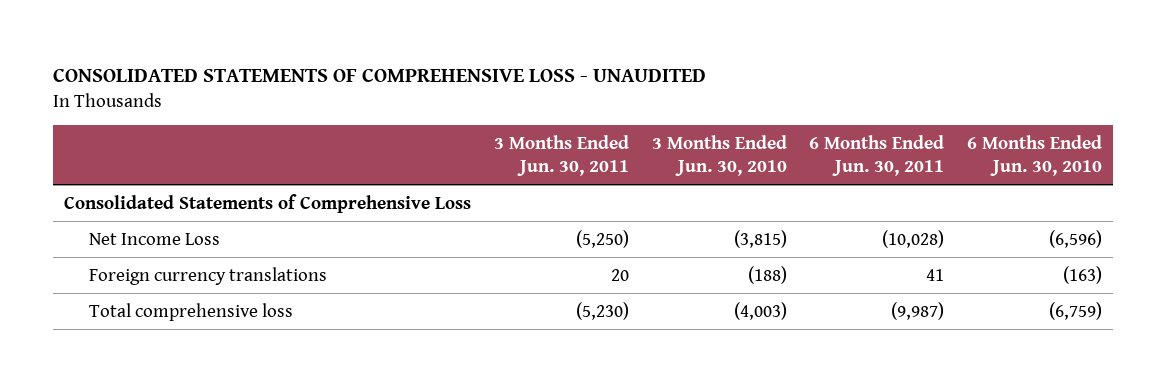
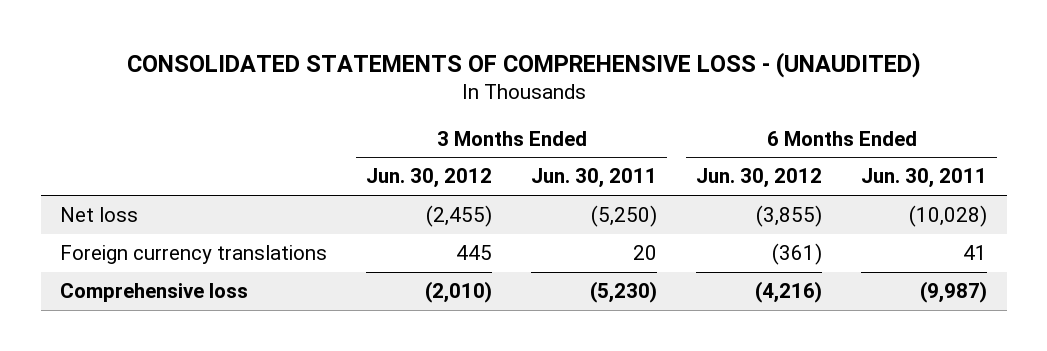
- CONSOLIDATED STATEMENTS OF COMPREHENSIVE LOSS - UNAUDITED
+ CONSOLIDATED STATEMENTS OF COMPREHENSIVE LOSS - (UNAUDITED)
- | 3 Months Ended Jun. 30, 2011 | 3 Months Ended Jun. 30, 2010 | 6 Months Ended Jun. 30, 2011 | 6 Months Ended Jun. 30, 2010
+ | 3 Months Ended Jun. 30, 2012 | 3 Months Ended Jun. 30, 2011 | 6 Months Ended Jun. 30, 2012 | 6 Months Ended Jun. 30, 2011
- Consolidated Statements of Comprehensive Loss
- Net Income Loss | (5,250) | (3,815) | (10,028) | (6,596)
+ Net loss | (2,455) | (5,250) | (3,855) | (10,028)
- Total comprehensive loss | (5,230) | (4,003) | (9,987) | (6,759)
+ Comprehensive loss | (2,010) | (5,230) | (4,216) | (9,987)

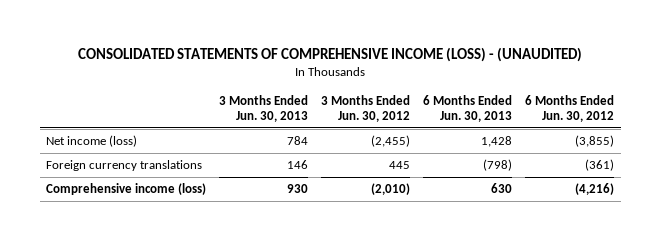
- CONSOLIDATED STATEMENTS OF COMPREHENSIVE LOSS - (UNAUDITED)
+ CONSOLIDATED STATEMENTS OF COMPREHENSIVE INCOME (LOSS) - (UNAUDITED)
- | 3 Months Ended Jun. 30, 2012 | 3 Months Ended Jun. 30, 2011 | 6 Months Ended Jun. 30, 2012 | 6 Months Ended Jun. 30, 2011
+ | 3 Months Ended Jun. 30, 2013 | 3 Months Ended Jun. 30, 2012 | 6 Months Ended Jun. 30, 2013 | 6 Months Ended Jun. 30, 2012
- Net loss | (2,455) | (5,250) | (3,855) | (10,028)
+ Net income (loss) | 784 | (2,455) | 1,428 | (3,855)
- Comprehensive loss | (2,010) | (5,230) | (4,216) | (9,987)
+ Comprehensive income (loss) | 930 | (2,010) | 630 | (4,216)

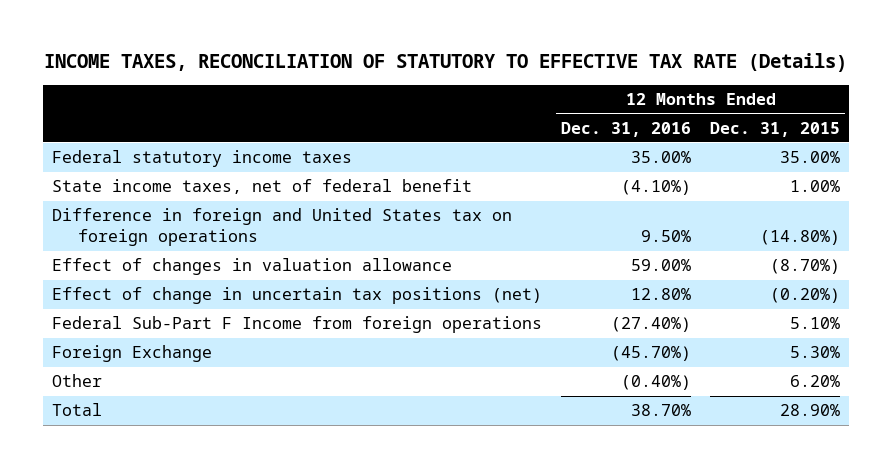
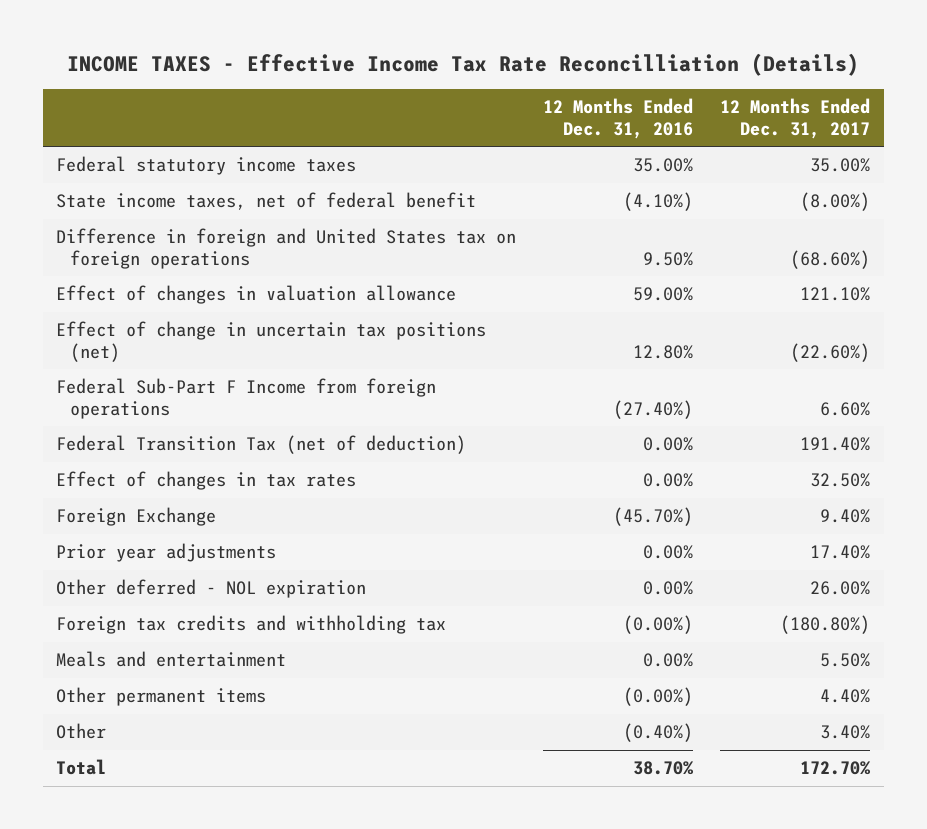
- INCOME TAXES, RECONCILIATION OF STATUTORY TO EFFECTIVE TAX RATE (Details)
+ INCOME TAXES - Effective Income Tax Rate Reconcilliation (Details)
- | 12 Months Ended Dec. 31, 2016 | 12 Months Ended Dec. 31, 2015
+ | 12 Months Ended Dec. 31, 2016 | 12 Months Ended Dec. 31, 2017
+ Federal Transition Tax (net of deduction) | 0.00% | 191.40%
+ Effect of changes in tax rates | 0.00% | 32.50%
+ Prior year adjustments | 0.00% | 17.40%
+ Other deferred - NOL expiration | 0.00% | 26.00%
+ Foreign tax credits and withholding tax | (0.00%) | (180.80%)
+ Meals and entertainment | 0.00% | 5.50%
+ Other permanent items | (0.00%) | 4.40%

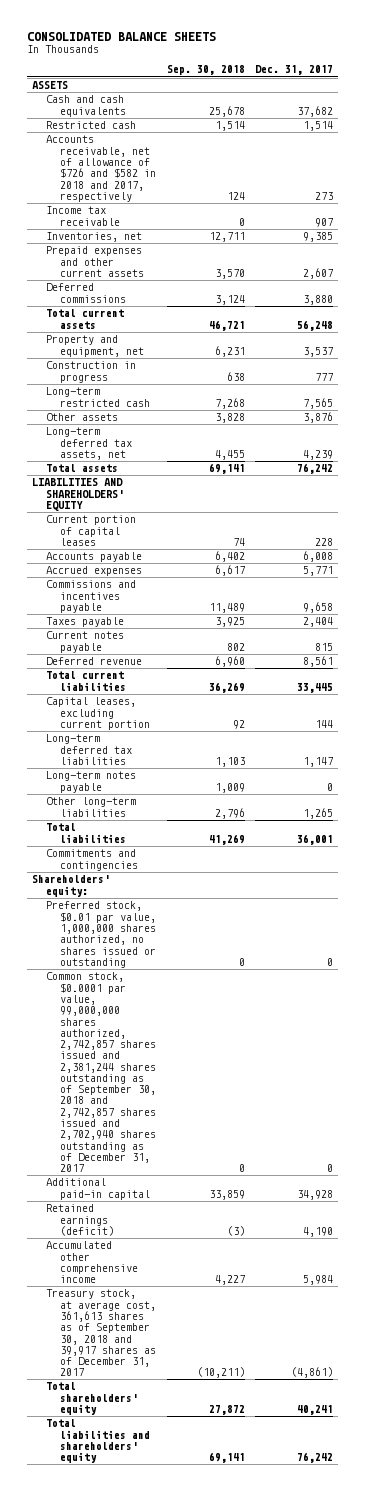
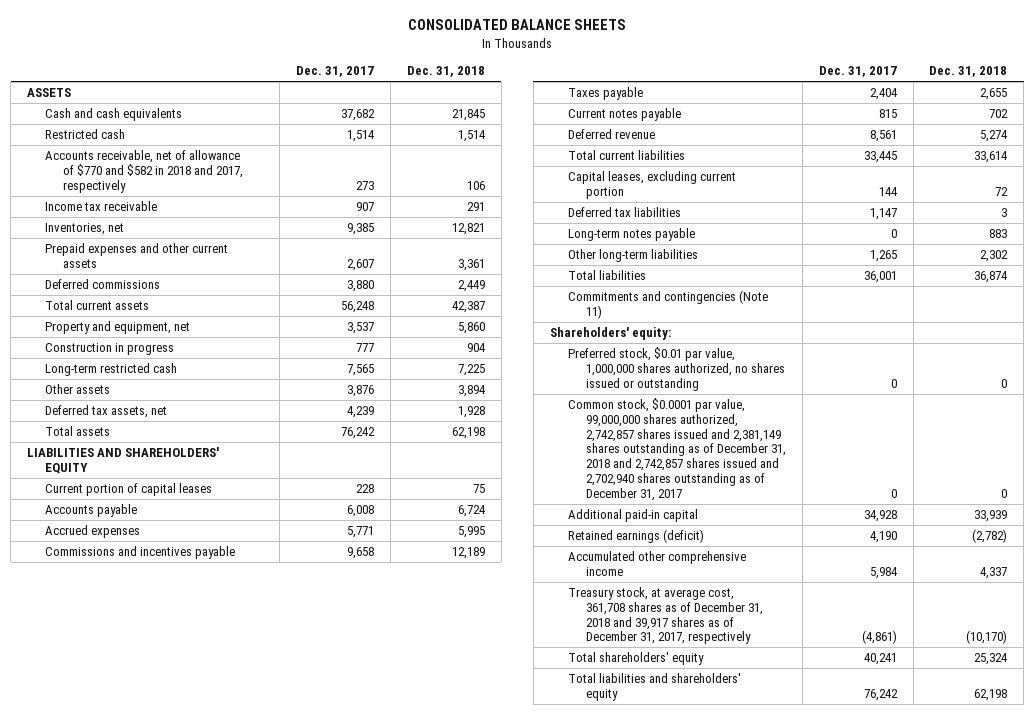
- | Sep. 30, 2018 | Dec. 31, 2017
+ | Dec. 31, 2017 | Dec. 31, 2018
- Accounts receivable, net of allowance of $726 and $582 in 2018 and 2017, respectively | 124 | 273
+ Accounts receivable, net of allowance of $770 and $582 in 2018 and 2017, respectively | 273 | 106
- Long-term deferred tax assets, net | 4,455 | 4,239
+ Deferred tax assets, net | 4,239 | 1,928
- Long-term deferred tax liabilities | 1,103 | 1,147
+ Deferred tax liabilities | 1,147 | 3
- Commitments and contingencies
+ Commitments and contingencies (Note 11)
- Common stock, $0.0001 par value, 99,000,000 shares authorized, 2,742,857 shares issued and 2,381,244 shares outstanding as of September 30, 2018 and 2,742,857 shares issued and 2,702,940 shares outstanding as of December 31, 2017 | 0 | 0
+ Common stock, $0.0001 par value, 99,000,000 shares authorized, 2,742,857 shares issued and 2,381,149 shares outstanding as of December 31, 2018 and 2,742,857 shares issued and 2,702,940 shares outstanding as of December 31, 2017 | 0 | 0
- Treasury stock, at average cost, 361,613 shares as of September 30, 2018 and 39,917 shares as of December 31, 2017 | (10,211) | (4,861)
+ Treasury stock, at average cost, 361,708 shares as of December 31, 2018 and 39,917 shares as of December 31, 2017, respectively | (4,861) | (10,170)

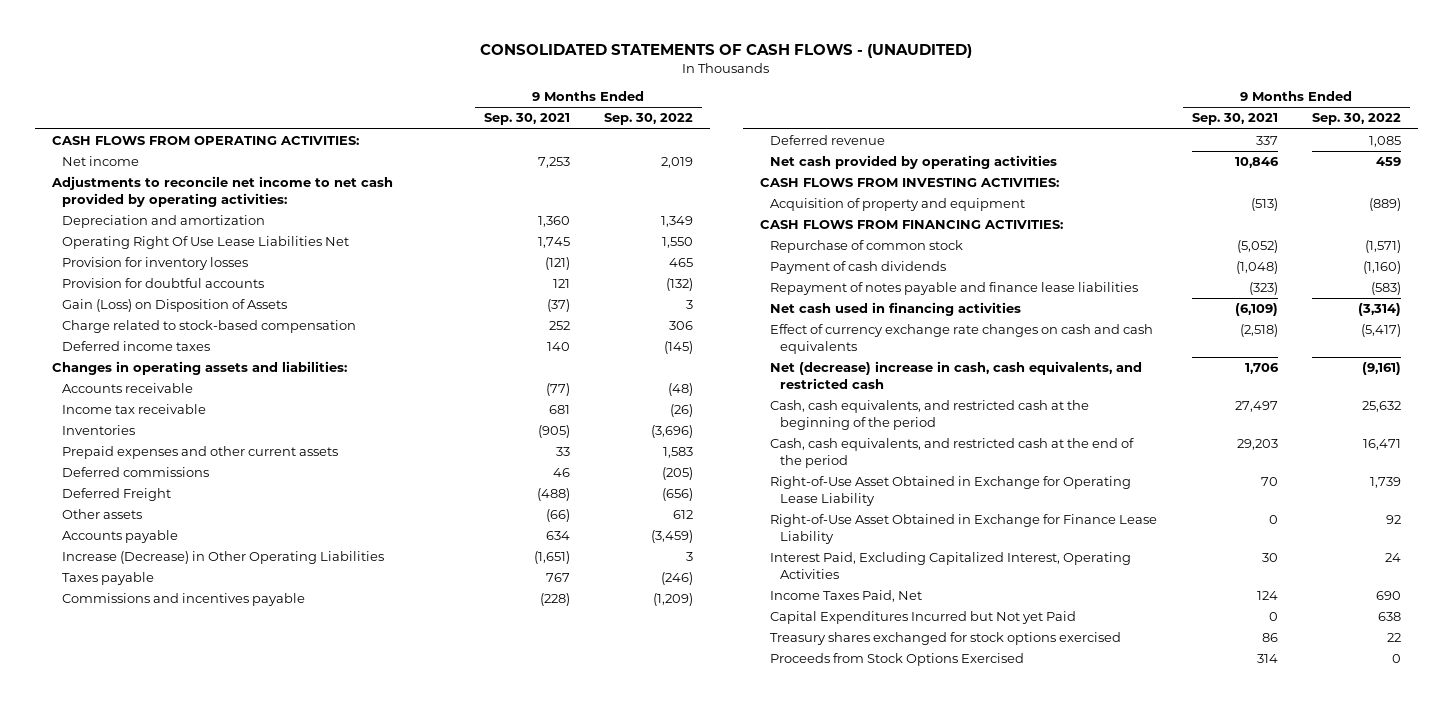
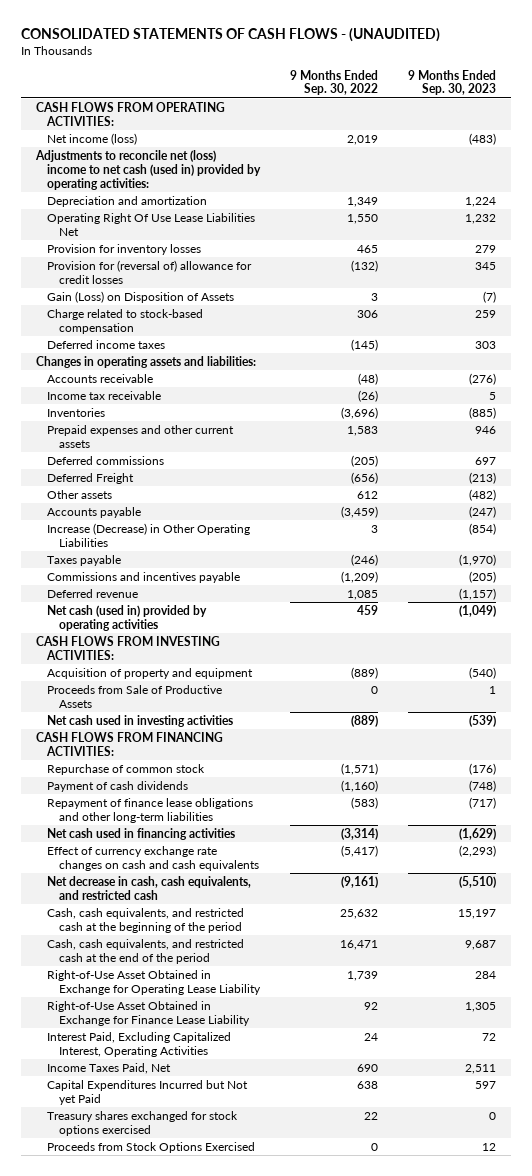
- | 9 Months Ended Sep. 30, 2021 | 9 Months Ended Sep. 30, 2022
+ | 9 Months Ended Sep. 30, 2022 | 9 Months Ended Sep. 30, 2023
- Net income | 7,253 | 2,019
- Adjustments to reconcile net income to net cash provided by operating activities:
+ Net income (loss) | 2,019 | (483)
+ Adjustments to reconcile net (loss) income to net cash (used in) provided by operating activities:
- Provision for doubtful accounts | 121 | (132)
+ Provision for (reversal of) allowance for credit losses | (132) | 345
- Net cash provided by operating activities | 10,846 | 459
+ Net cash (used in) provided by operating activities | 459 | (1,049)
+ Proceeds from Sale of Productive Assets | 0 | 1
+ Net cash used in investing activities | (889) | (539)
- Repayment of notes payable and finance lease liabilities | (323) | (583)
+ Repayment of finance lease obligations and other long-term liabilities | (583) | (717)
- Net (decrease) increase in cash, cash equivalents, and restricted cash | 1,706 | (9,161)
+ Net decrease in cash, cash equivalents, and restricted cash | (9,161) | (5,510)

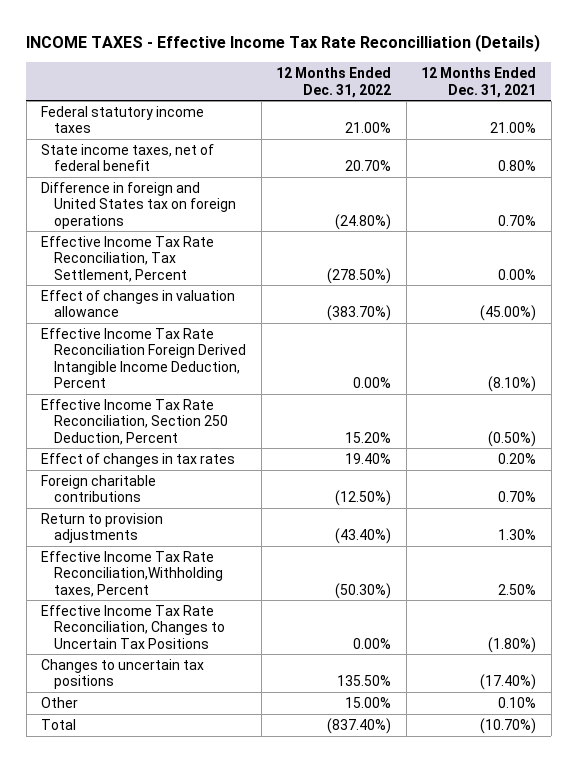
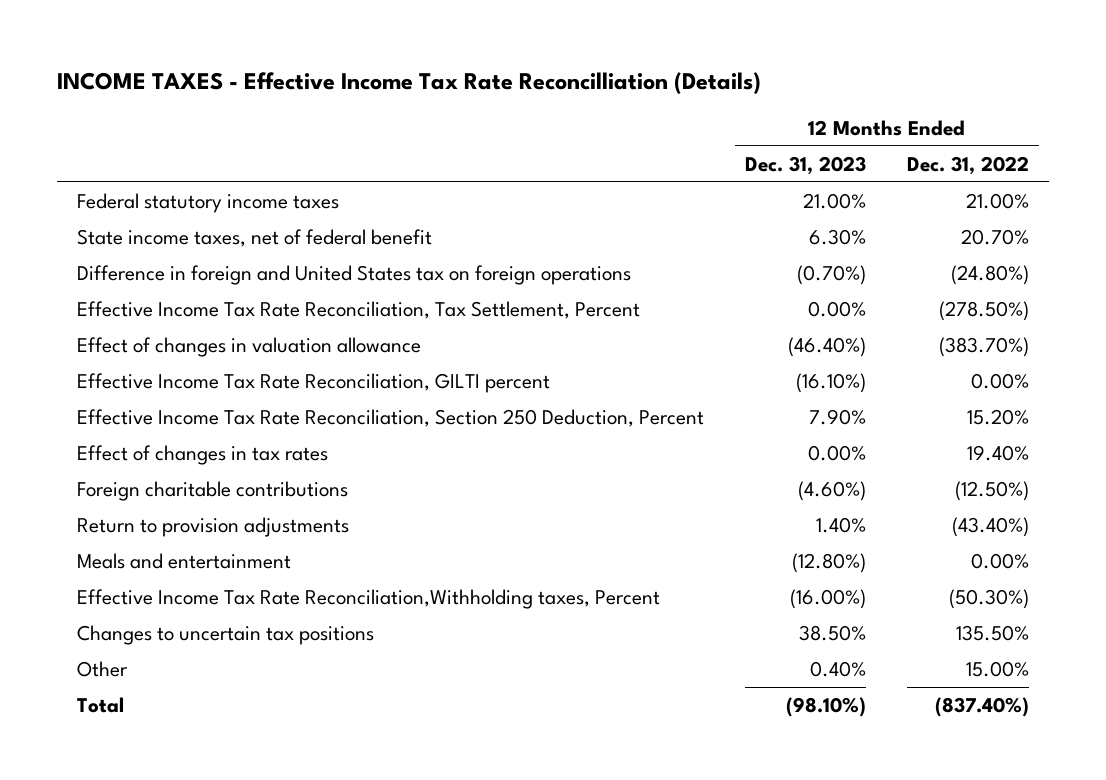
- | 12 Months Ended Dec. 31, 2022 | 12 Months Ended Dec. 31, 2021
+ | 12 Months Ended Dec. 31, 2023 | 12 Months Ended Dec. 31, 2022
- Effective Income Tax Rate Reconciliation Foreign Derived Intangible Income Deduction, Percent | 0.00% | (8.10%)
+ Effective Income Tax Rate Reconciliation, GILTI percent | (16.10%) | 0.00%
+ Meals and entertainment | (12.80%) | 0.00%
- Effective Income Tax Rate Reconciliation, Changes to Uncertain Tax Positions | 0.00% | (1.80%)

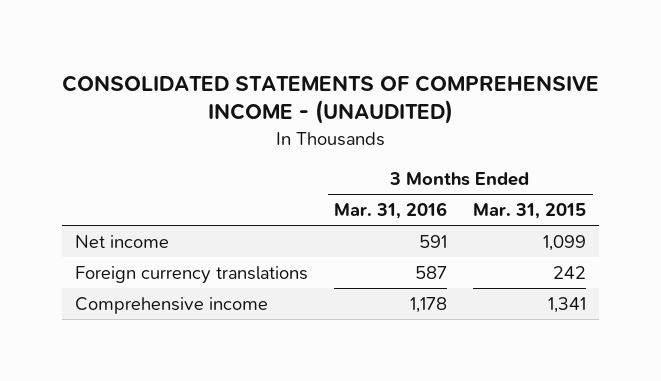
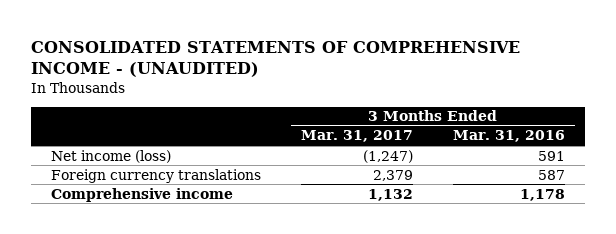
- | 3 Months Ended Mar. 31, 2016 | 3 Months Ended Mar. 31, 2015
+ | 3 Months Ended Mar. 31, 2017 | 3 Months Ended Mar. 31, 2016
- Net income | 591 | 1,099
+ Net income (loss) | (1,247) | 591

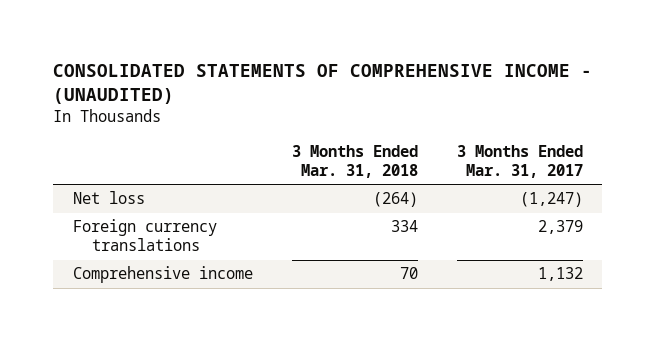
- | 3 Months Ended Mar. 31, 2017 | 3 Months Ended Mar. 31, 2016
+ | 3 Months Ended Mar. 31, 2018 | 3 Months Ended Mar. 31, 2017
- Net income (loss) | (1,247) | 591
+ Net loss | (264) | (1,247)

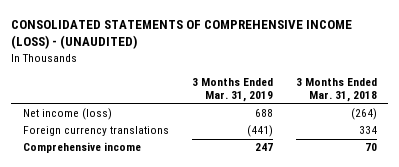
- CONSOLIDATED STATEMENTS OF COMPREHENSIVE INCOME - (UNAUDITED)
+ CONSOLIDATED STATEMENTS OF COMPREHENSIVE INCOME (LOSS) - (UNAUDITED)
- | 3 Months Ended Mar. 31, 2018 | 3 Months Ended Mar. 31, 2017
+ | 3 Months Ended Mar. 31, 2019 | 3 Months Ended Mar. 31, 2018
- Net loss | (264) | (1,247)
+ Net income (loss) | 688 | (264)

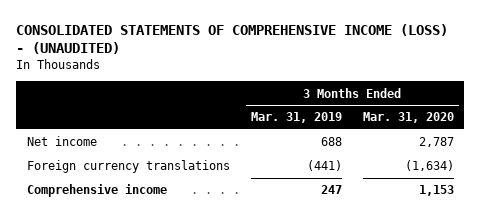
- | 3 Months Ended Mar. 31, 2019 | 3 Months Ended Mar. 31, 2018
+ | 3 Months Ended Mar. 31, 2019 | 3 Months Ended Mar. 31, 2020
- Net income (loss) | 688 | (264)
+ Net income | 688 | 2,787

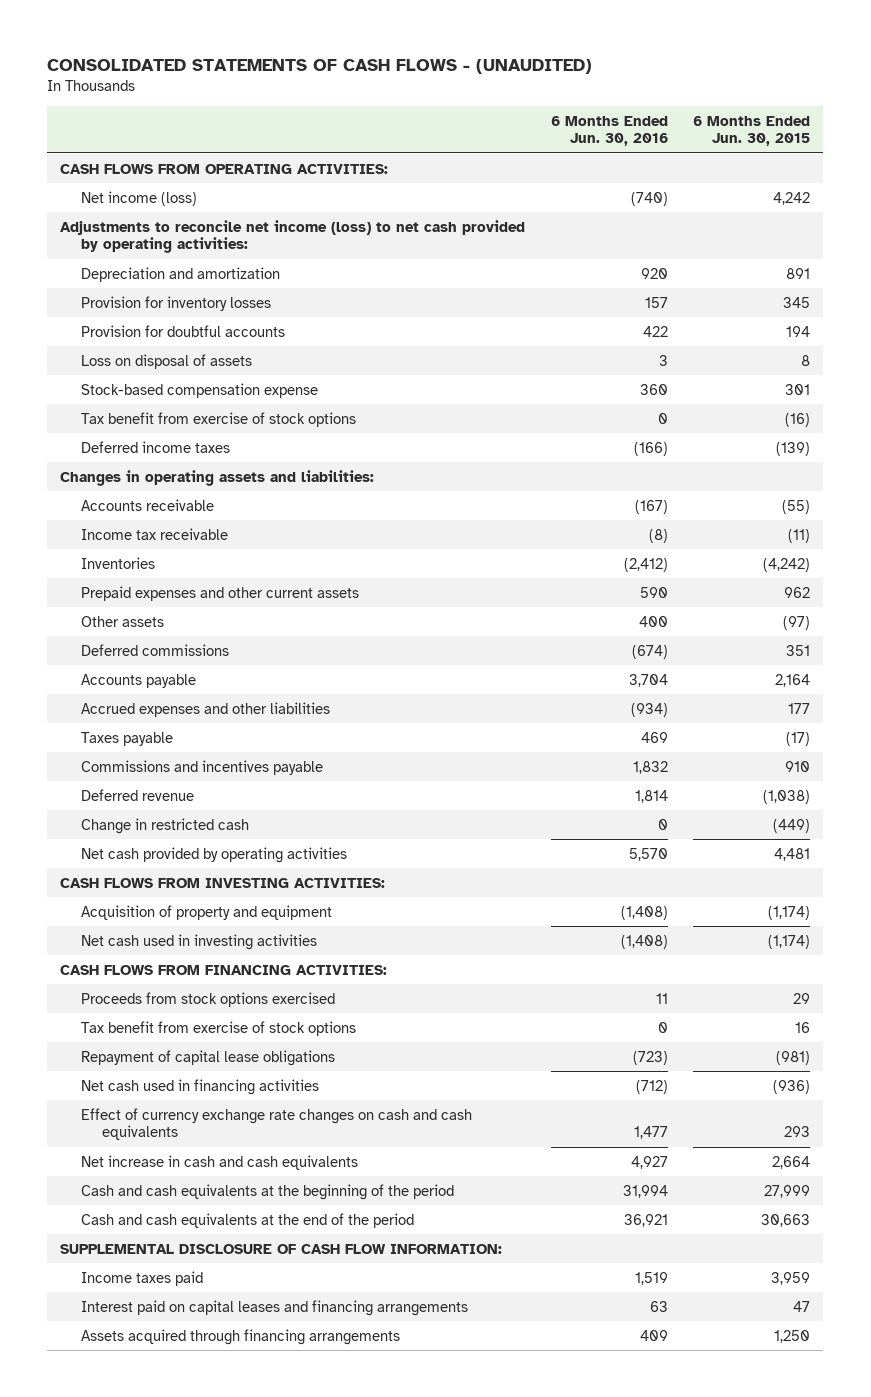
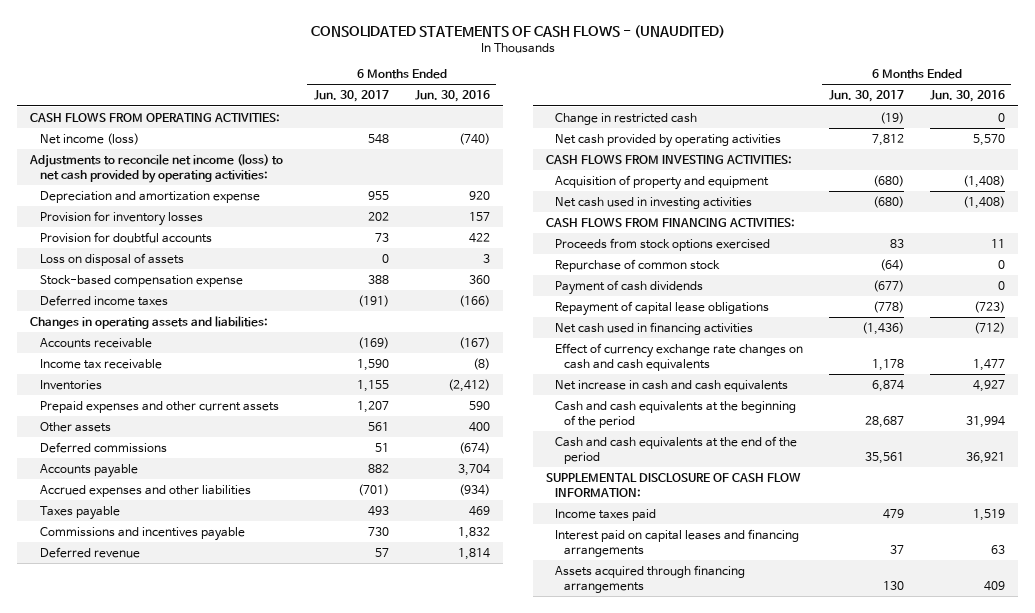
- | 6 Months Ended Jun. 30, 2016 | 6 Months Ended Jun. 30, 2015
+ | 6 Months Ended Jun. 30, 2017 | 6 Months Ended Jun. 30, 2016
- Depreciation and amortization | 920 | 891
+ Depreciation and amortization expense | 955 | 920
- Tax benefit from exercise of stock options | 0 | (16)
- Tax benefit from exercise of stock options | 0 | 16
+ Repurchase of common stock | (64) | 0
+ Payment of cash dividends | (677) | 0

